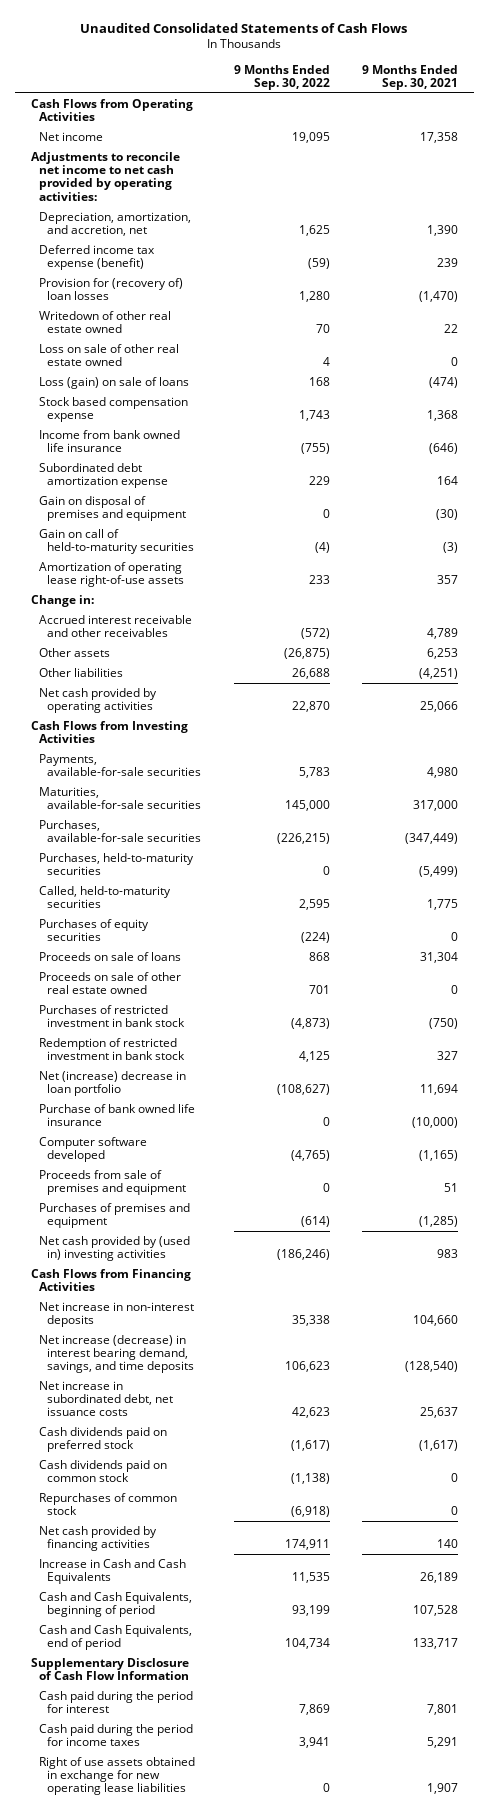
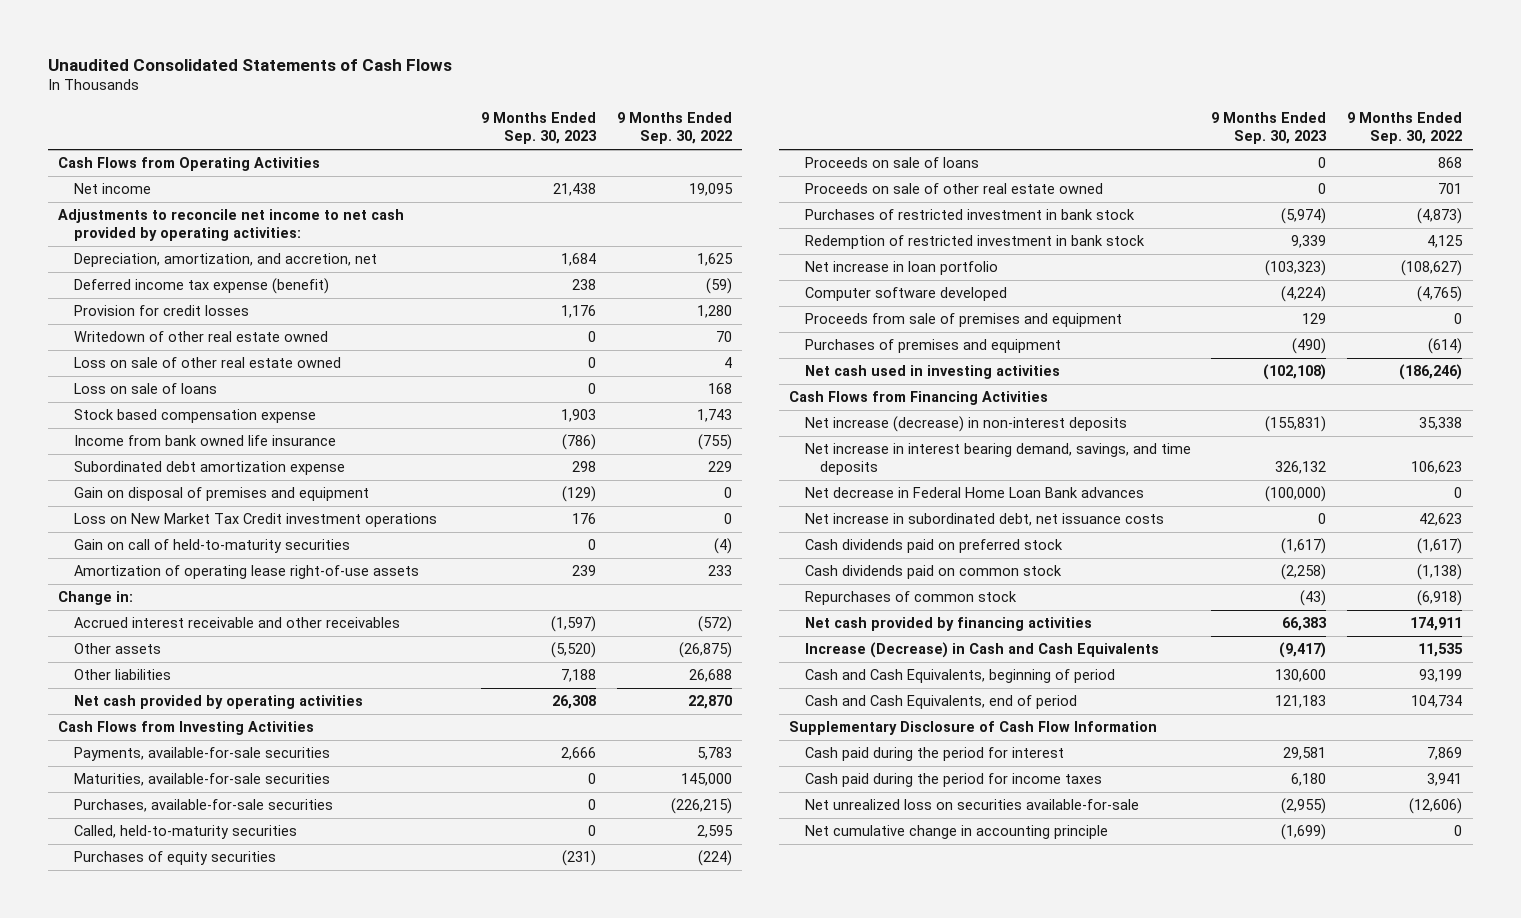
- | 9 Months Ended Sep. 30, 2022 | 9 Months Ended Sep. 30, 2021
+ | 9 Months Ended Sep. 30, 2023 | 9 Months Ended Sep. 30, 2022
- Provision for (recovery of) loan losses | 1,280 | (1,470)
+ Provision for credit losses | 1,176 | 1,280
- Loss (gain) on sale of loans | 168 | (474)
+ Loss on sale of loans | 0 | 168
+ Loss on New Market Tax Credit investment operations | 176 | 0
- Purchases, held-to-maturity securities | 0 | (5,499)
- Net (increase) decrease in loan portfolio | (108,627) | 11,694
- Purchase of bank owned life insurance | 0 | (10,000)
+ Net increase in loan portfolio | (103,323) | (108,627)
- Net cash provided by (used in) investing activities | (186,246) | 983
+ Net cash used in investing activities | (102,108) | (186,246)
- Net increase in non-interest deposits | 35,338 | 104,660
- Net increase (decrease) in interest bearing demand, savings, and time deposits | 106,623 | (128,540)
+ Net increase (decrease) in non-interest deposits | (155,831) | 35,338
+ Net increase in interest bearing demand, savings, and time deposits | 326,132 | 106,623
+ Net decrease in Federal Home Loan Bank advances | (100,000) | 0
- Increase in Cash and Cash Equivalents | 11,535 | 26,189
+ Increase (Decrease) in Cash and Cash Equivalents | (9,417) | 11,535
- Right of use assets obtained in exchange for new operating lease liabilities | 0 | 1,907
+ Net unrealized loss on securities available-for-sale | (2,955) | (12,606)
+ Net cumulative change in accounting principle | (1,699) | 0

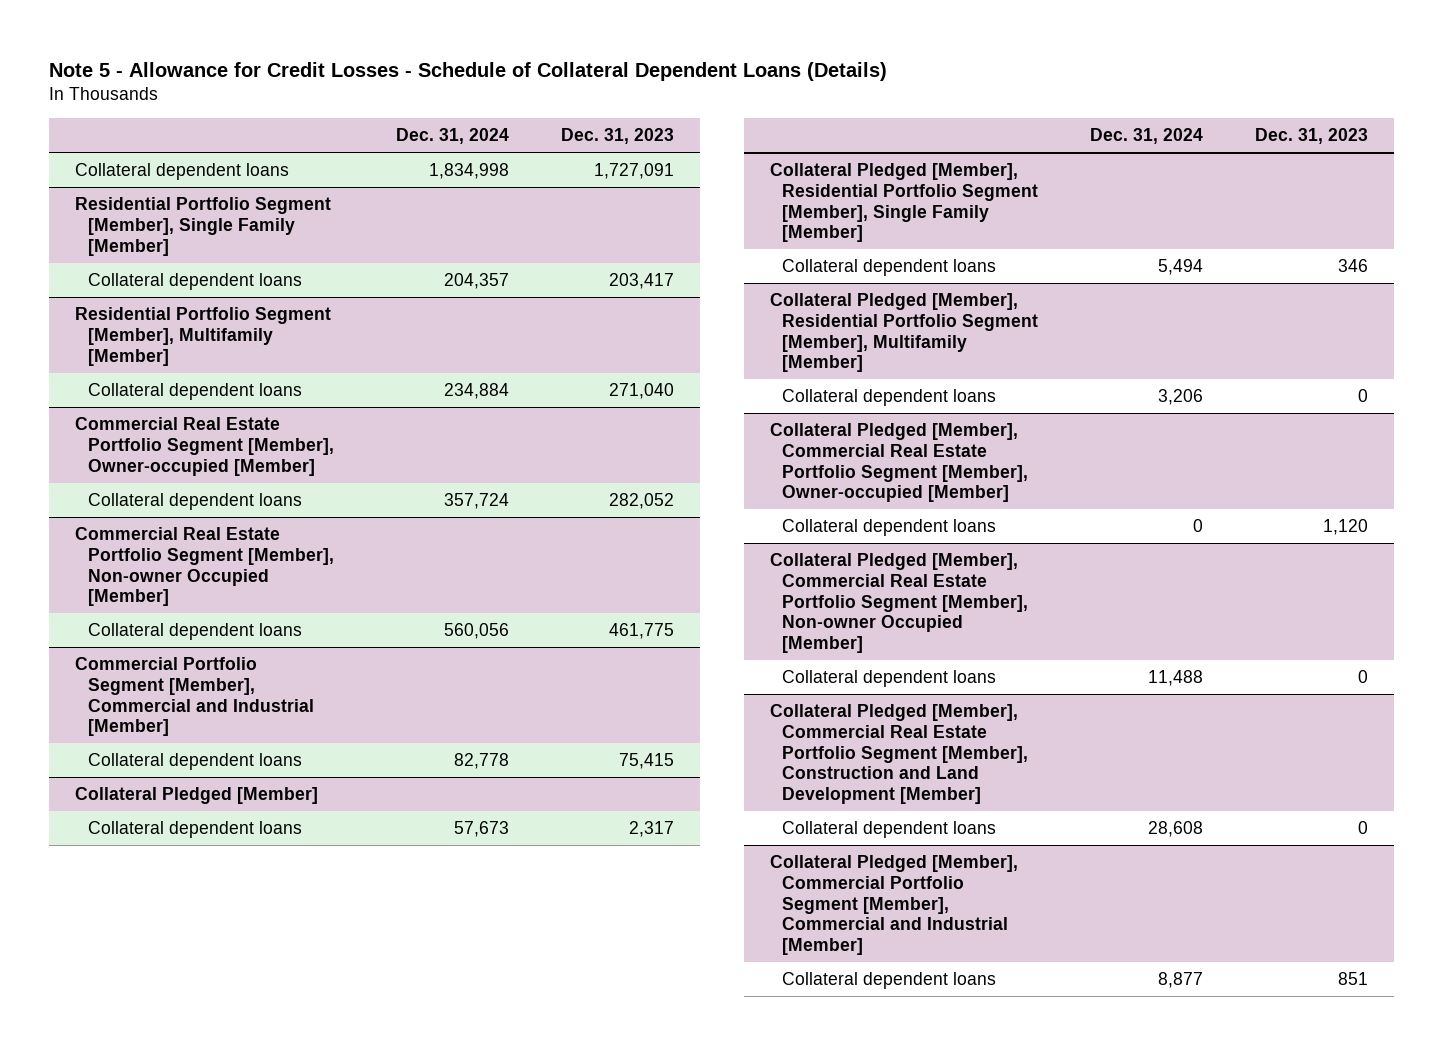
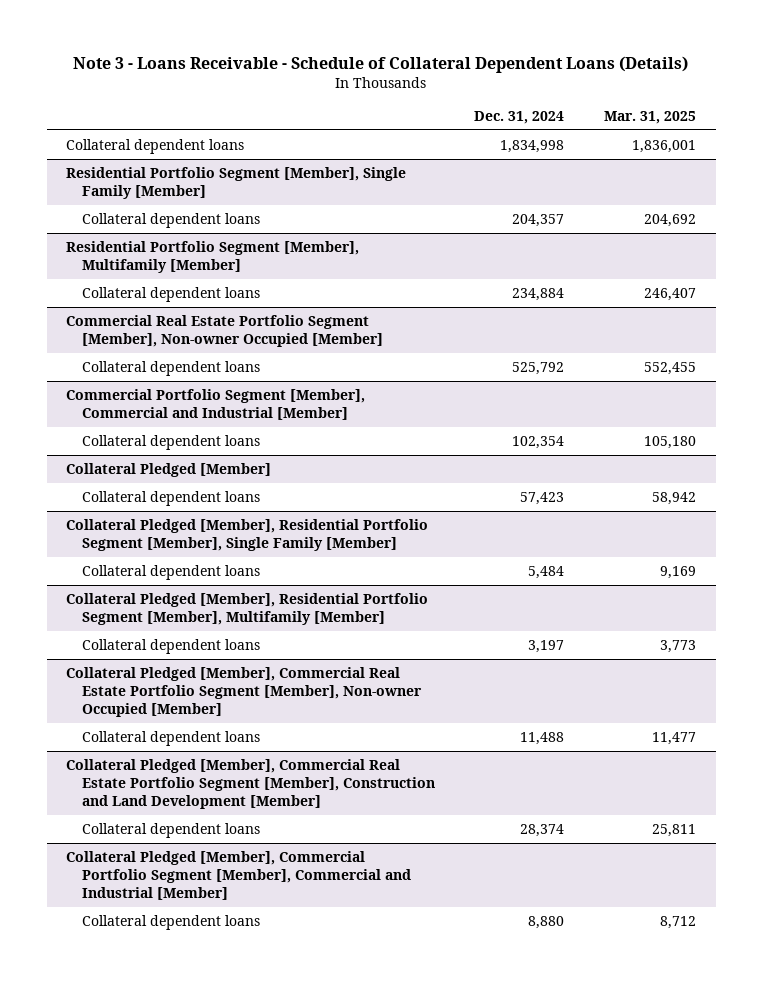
- Note 5 - Allowance for Credit Losses - Schedule of Collateral Dependent Loans (Details)
+ Note 3 - Loans Receivable - Schedule of Collateral Dependent Loans (Details)
- | Dec. 31, 2024 | Dec. 31, 2023
+ | Dec. 31, 2024 | Mar. 31, 2025
- Commercial Real Estate Portfolio Segment [Member], Owner-occupied [Member]
- Collateral dependent loans | 357,724 | 282,052
@ Commercial Real Estate Portfolio Segment [Member], Non-owner Occupied [Member]
- Collateral dependent loans | 560,056 | 461,775
+ Collateral dependent loans | 525,792 | 552,455
@ Commercial Portfolio Segment [Member], Commercial and Industrial [Member]
- Collateral dependent loans | 82,778 | 75,415
+ Collateral dependent loans | 102,354 | 105,180
@ Collateral Pledged [Member]
- Collateral dependent loans | 57,673 | 2,317
+ Collateral dependent loans | 57,423 | 58,942
@ Collateral Pledged [Member], Residential Portfolio Segment [Member], Single Family [Member]
- Collateral dependent loans | 5,494 | 346
+ Collateral dependent loans | 5,484 | 9,169
@ Collateral Pledged [Member], Residential Portfolio Segment [Member], Multifamily [Member]
- Collateral dependent loans | 3,206 | 0
- Collateral Pledged [Member], Commercial Real Estate Portfolio Segment [Member], Owner-occupied [Member]
- Collateral dependent loans | 0 | 1,120
@ Collateral Pledged [Member], Residential Portfolio Segment [Member], Multifamily [Member]
+ Collateral dependent loans | 3,197 | 3,773
@ Collateral Pledged [Member], Commercial Real Estate Portfolio Segment [Member], Construction and Land Development [Member]
- Collateral dependent loans | 28,608 | 0
+ Collateral dependent loans | 28,374 | 25,811
@ Collateral Pledged [Member], Commercial Portfolio Segment [Member], Commercial and Industrial [Member]
- Collateral dependent loans | 8,877 | 851
+ Collateral dependent loans | 8,880 | 8,712

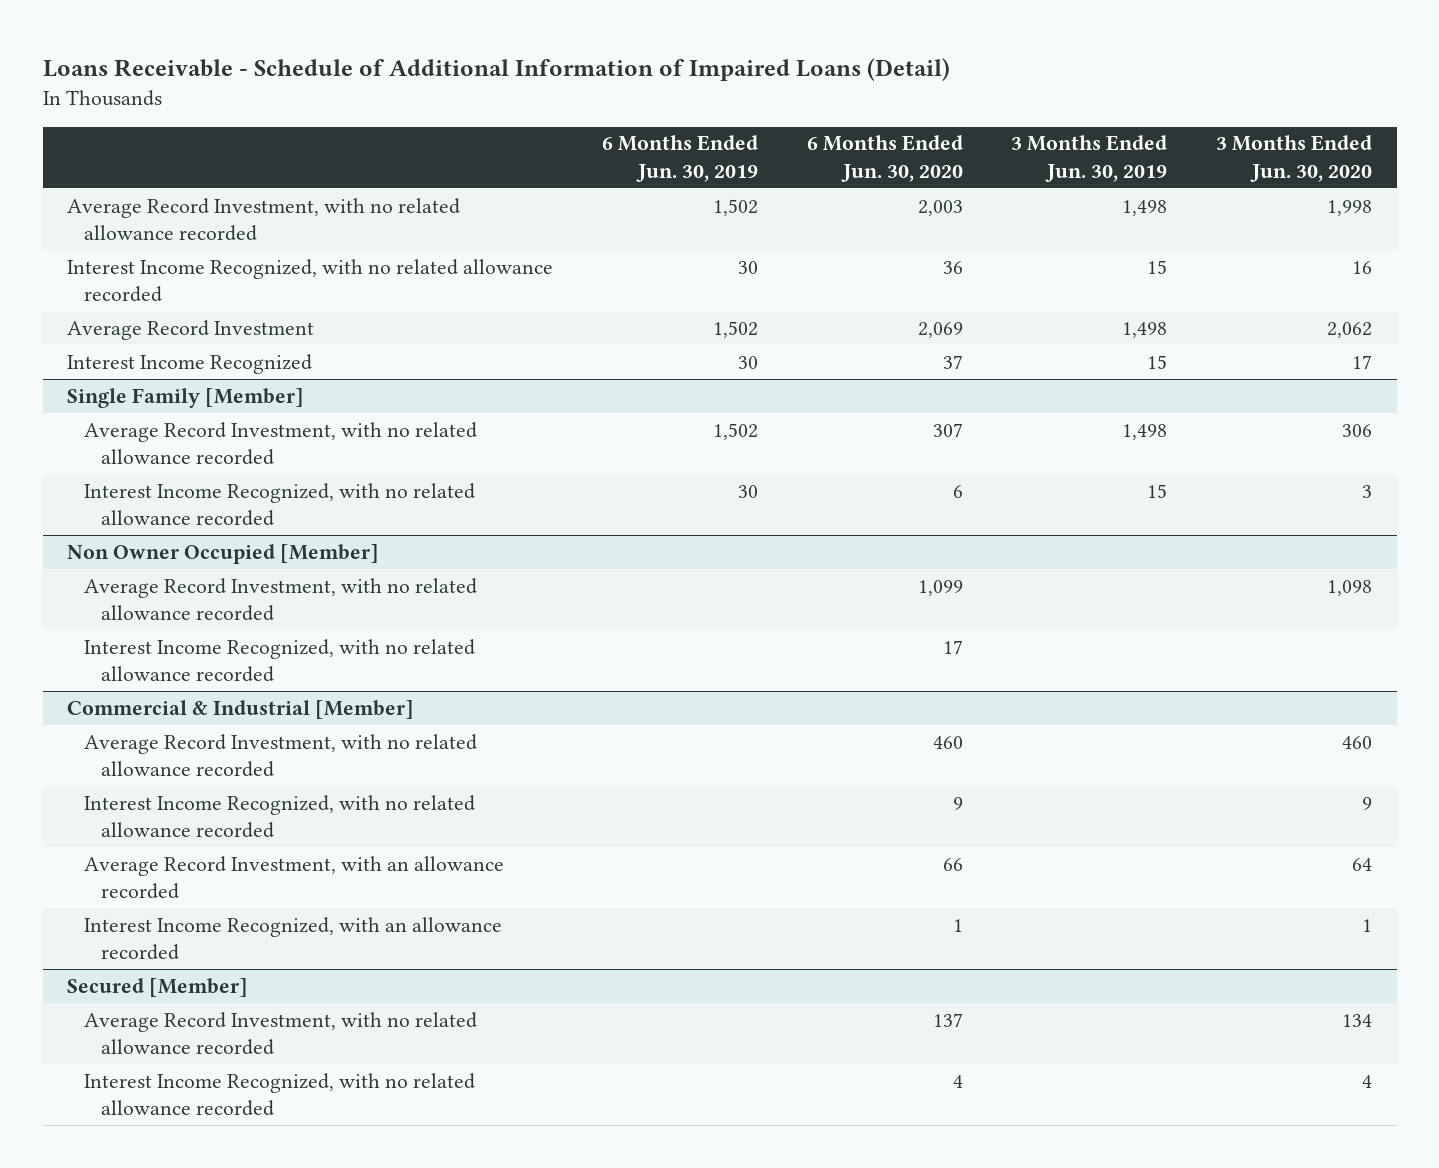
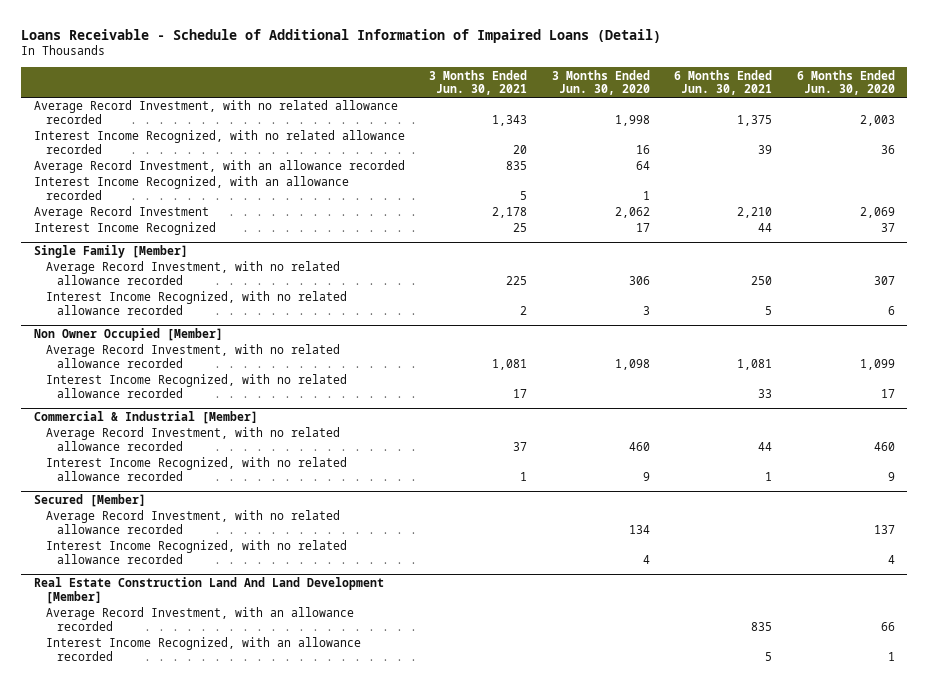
- | 6 Months Ended Jun. 30, 2019 | 6 Months Ended Jun. 30, 2020 | 3 Months Ended Jun. 30, 2019 | 3 Months Ended Jun. 30, 2020
+ | 3 Months Ended Jun. 30, 2021 | 3 Months Ended Jun. 30, 2020 | 6 Months Ended Jun. 30, 2021 | 6 Months Ended Jun. 30, 2020
+ Average Record Investment, with an allowance recorded | 835 | 64 | |
+ Interest Income Recognized, with an allowance recorded | 5 | 1 | |
@ Commercial & Industrial [Member]
- Average Record Investment, with an allowance recorded | | 66 | | 64
- Interest Income Recognized, with an allowance recorded | | 1 | | 1
+ Real Estate Construction Land And Land Development [Member]
+ Average Record Investment, with an allowance recorded | | | 835 | 66
+ Interest Income Recognized, with an allowance recorded | | | 5 | 1

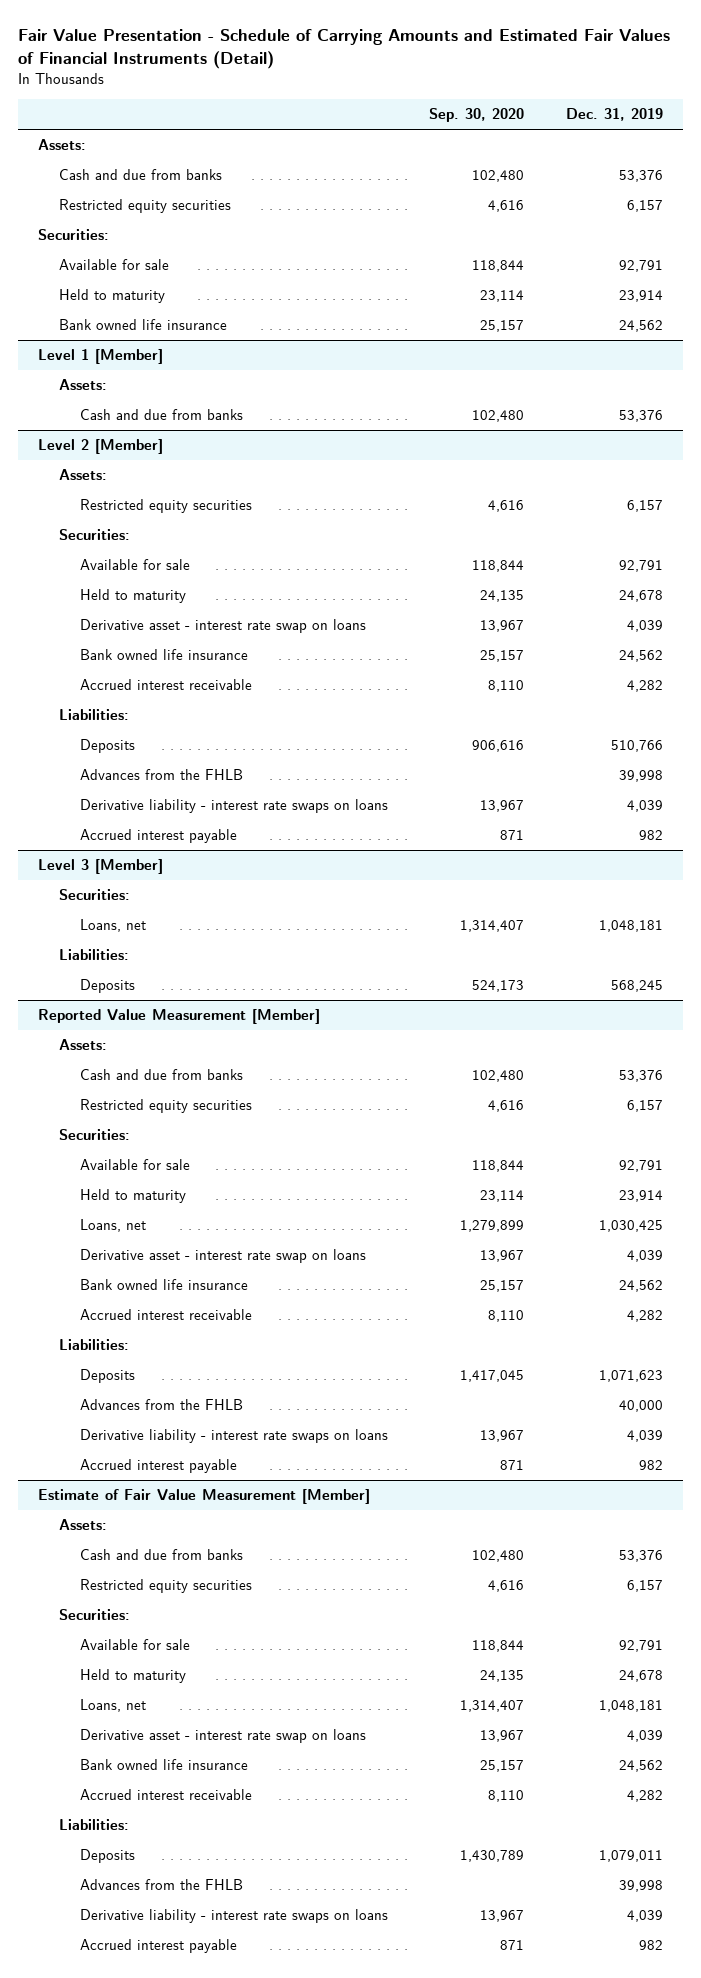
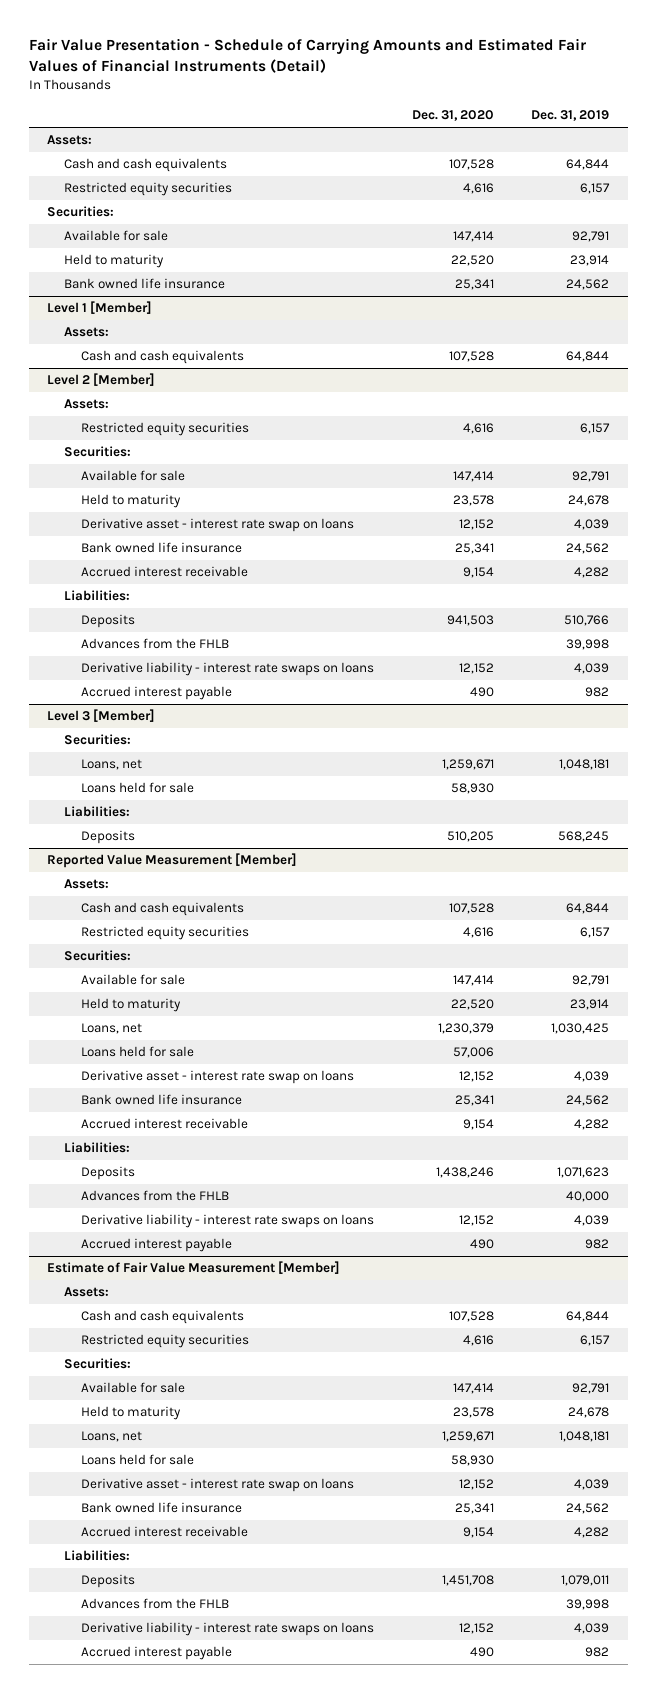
- | Sep. 30, 2020 | Dec. 31, 2019
+ | Dec. 31, 2020 | Dec. 31, 2019
- Cash and due from banks | 102,480 | 53,376
+ Cash and cash equivalents | 107,528 | 64,844
@ Level 1 [Member]
- Cash and due from banks | 102,480 | 53,376
+ Cash and cash equivalents | 107,528 | 64,844
@ Level 3 [Member]
+ Loans held for sale | 58,930 |
@ Reported Value Measurement [Member]
- Cash and due from banks | 102,480 | 53,376
+ Cash and cash equivalents | 107,528 | 64,844
+ Loans held for sale | 57,006 |
@ Estimate of Fair Value Measurement [Member]
- Cash and due from banks | 102,480 | 53,376
+ Cash and cash equivalents | 107,528 | 64,844
+ Loans held for sale | 58,930 |

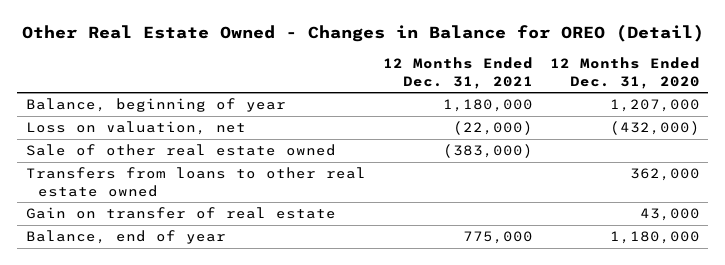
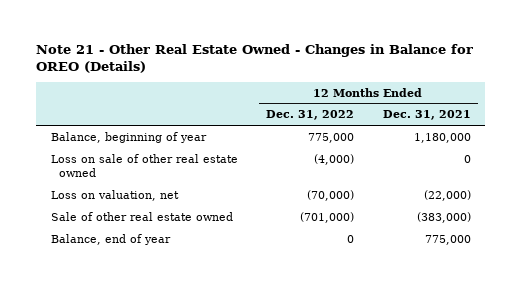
- Other Real Estate Owned - Changes in Balance for OREO (Detail)
+ Note 21 - Other Real Estate Owned - Changes in Balance for OREO (Details)
- | 12 Months Ended Dec. 31, 2021 | 12 Months Ended Dec. 31, 2020
+ | 12 Months Ended Dec. 31, 2022 | 12 Months Ended Dec. 31, 2021
+ Loss on sale of other real estate owned | (4,000) | 0
- Transfers from loans to other real estate owned | | 362,000
- Gain on transfer of real estate | | 43,000

